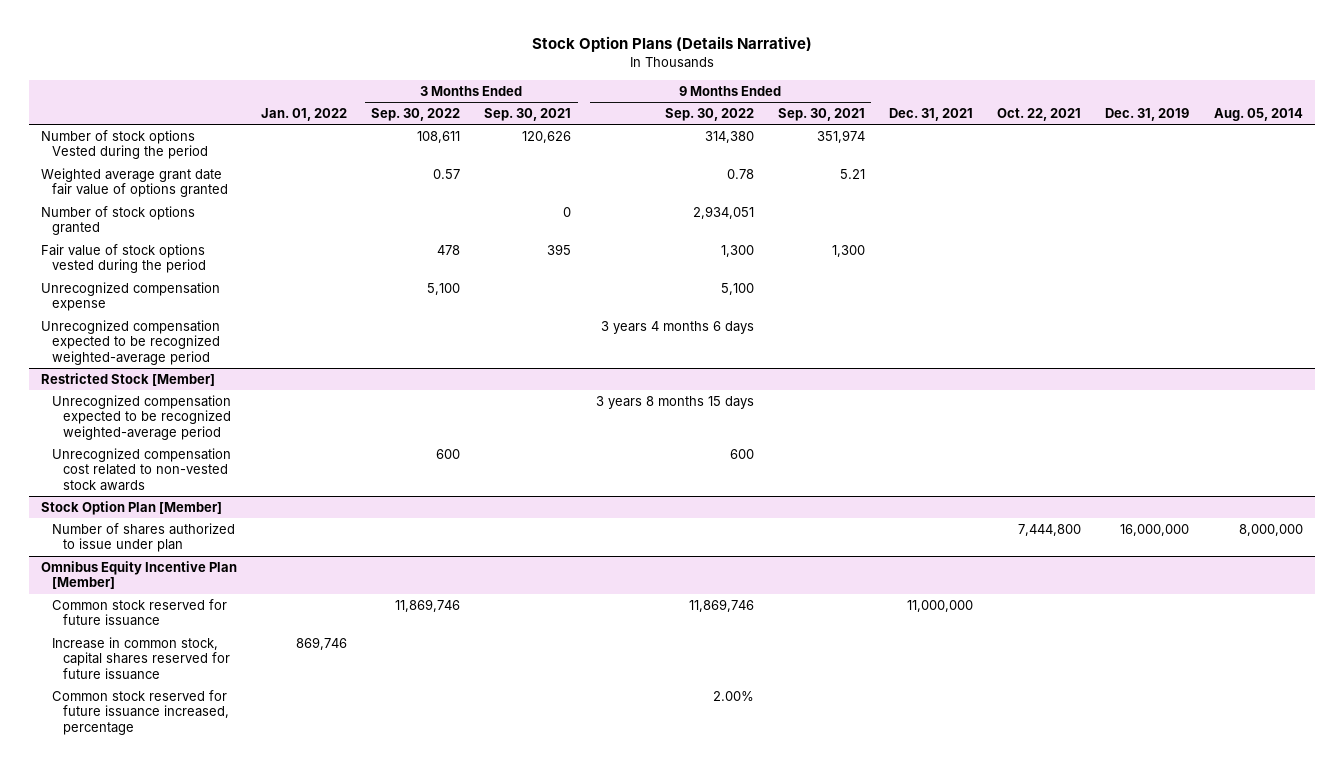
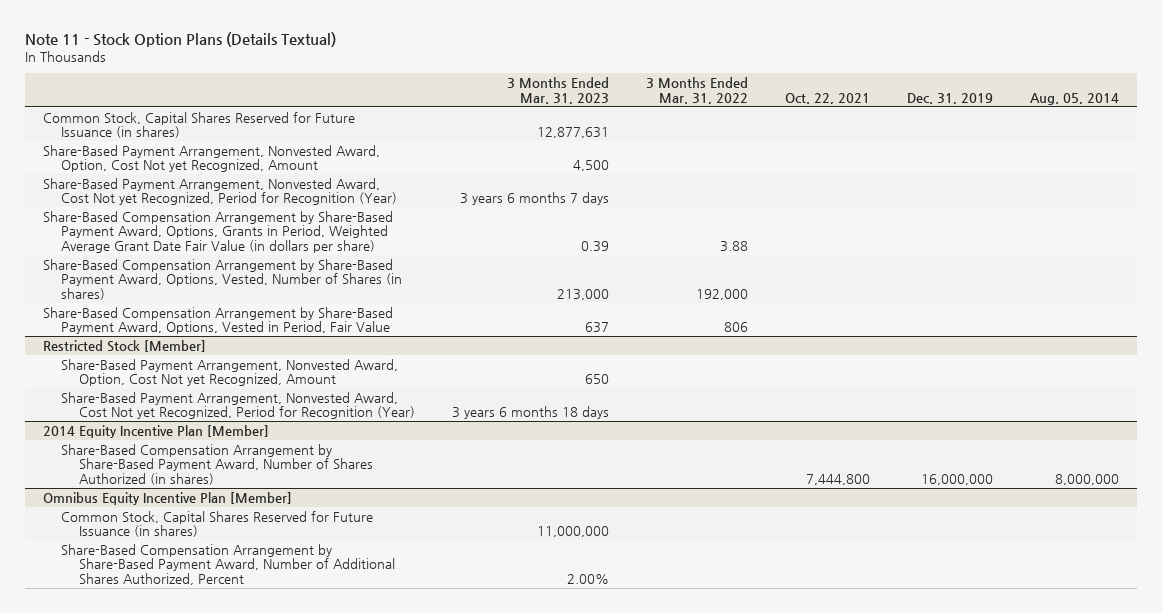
- Stock Option Plans (Details Narrative)
+ Note 11 - Stock Option Plans (Details Textual)
- | Jan. 01, 2022 | 3 Months Ended Sep. 30, 2022 | 3 Months Ended Sep. 30, 2021 | 9 Months Ended Sep. 30, 2022 | 9 Months Ended Sep. 30, 2021 | Dec. 31, 2021 | Oct. 22, 2021 | Dec. 31, 2019 | Aug. 05, 2014
+ | 3 Months Ended Mar. 31, 2023 | 3 Months Ended Mar. 31, 2022 | Oct. 22, 2021 | Dec. 31, 2019 | Aug. 05, 2014
- Number of stock options Vested during the period | | 108,611 | 120,626 | 314,380 | 351,974 | | | |
- Weighted average grant date fair value of options granted | | 0.57 | | 0.78 | 5.21 | | | |
- Number of stock options granted | | | 0 | 2,934,051 | | | | |
- Fair value of stock options vested during the period | | 478 | 395 | 1,300 | 1,300 | | | |
- Unrecognized compensation expense | | 5,100 | | 5,100 | | | | |
- Unrecognized compensation expected to be recognized weighted-average period | | | | 3 years 4 months 6 days | | | | |
+ Common Stock, Capital Shares Reserved for Future Issuance (in shares) | 12,877,631 | | | |
+ Share-Based Payment Arrangement, Nonvested Award, Option, Cost Not yet Recognized, Amount | 4,500 | | | |
+ Share-Based Payment Arrangement, Nonvested Award, Cost Not yet Recognized, Period for Recognition (Year) | 3 years 6 months 7 days | | | |
+ Share-Based Compensation Arrangement by Share-Based Payment Award, Options, Grants in Period, Weighted Average Grant Date Fair Value (in dollars per share) | 0.39 | 3.88 | | |
+ Share-Based Compensation Arrangement by Share-Based Payment Award, Options, Vested, Number of Shares (in shares) | 213,000 | 192,000 | | |
+ Share-Based Compensation Arrangement by Share-Based Payment Award, Options, Vested in Period, Fair Value | 637 | 806 | | |
@ Restricted Stock [Member]
- Unrecognized compensation expected to be recognized weighted-average period | | | | 3 years 8 months 15 days | | | | |
- Unrecognized compensation cost related to non-vested stock awards | | 600 | | 600 | | | | |
- Stock Option Plan [Member]
- Number of shares authorized to issue under plan | | | | | | | 7,444,800 | 16,000,000 | 8,000,000
@ Restricted Stock [Member]
+ Share-Based Payment Arrangement, Nonvested Award, Option, Cost Not yet Recognized, Amount | 650 | | | |
+ Share-Based Payment Arrangement, Nonvested Award, Cost Not yet Recognized, Period for Recognition (Year) | 3 years 6 months 18 days | | | |
+ 2014 Equity Incentive Plan [Member]
+ Share-Based Compensation Arrangement by Share-Based Payment Award, Number of Shares Authorized (in shares) | | | 7,444,800 | 16,000,000 | 8,000,000
@ Omnibus Equity Incentive Plan [Member]
- Common stock reserved for future issuance | | 11,869,746 | | 11,869,746 | | 11,000,000 | | |
- Increase in common stock, capital shares reserved for future issuance | 869,746 | | | | | | | |
- Common stock reserved for future issuance increased, percentage | | | | 2.00% | | | | |
+ Common Stock, Capital Shares Reserved for Future Issuance (in shares) | 11,000,000 | | | |
+ Share-Based Compensation Arrangement by Share-Based Payment Award, Number of Additional Shares Authorized, Percent | 2.00% | | | |

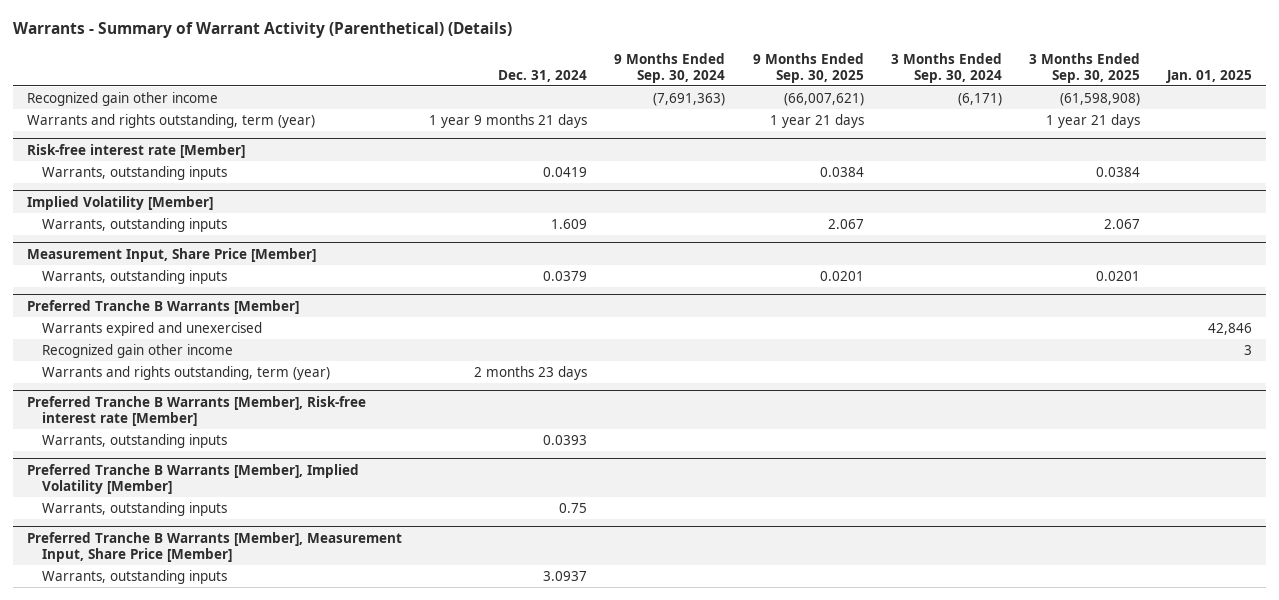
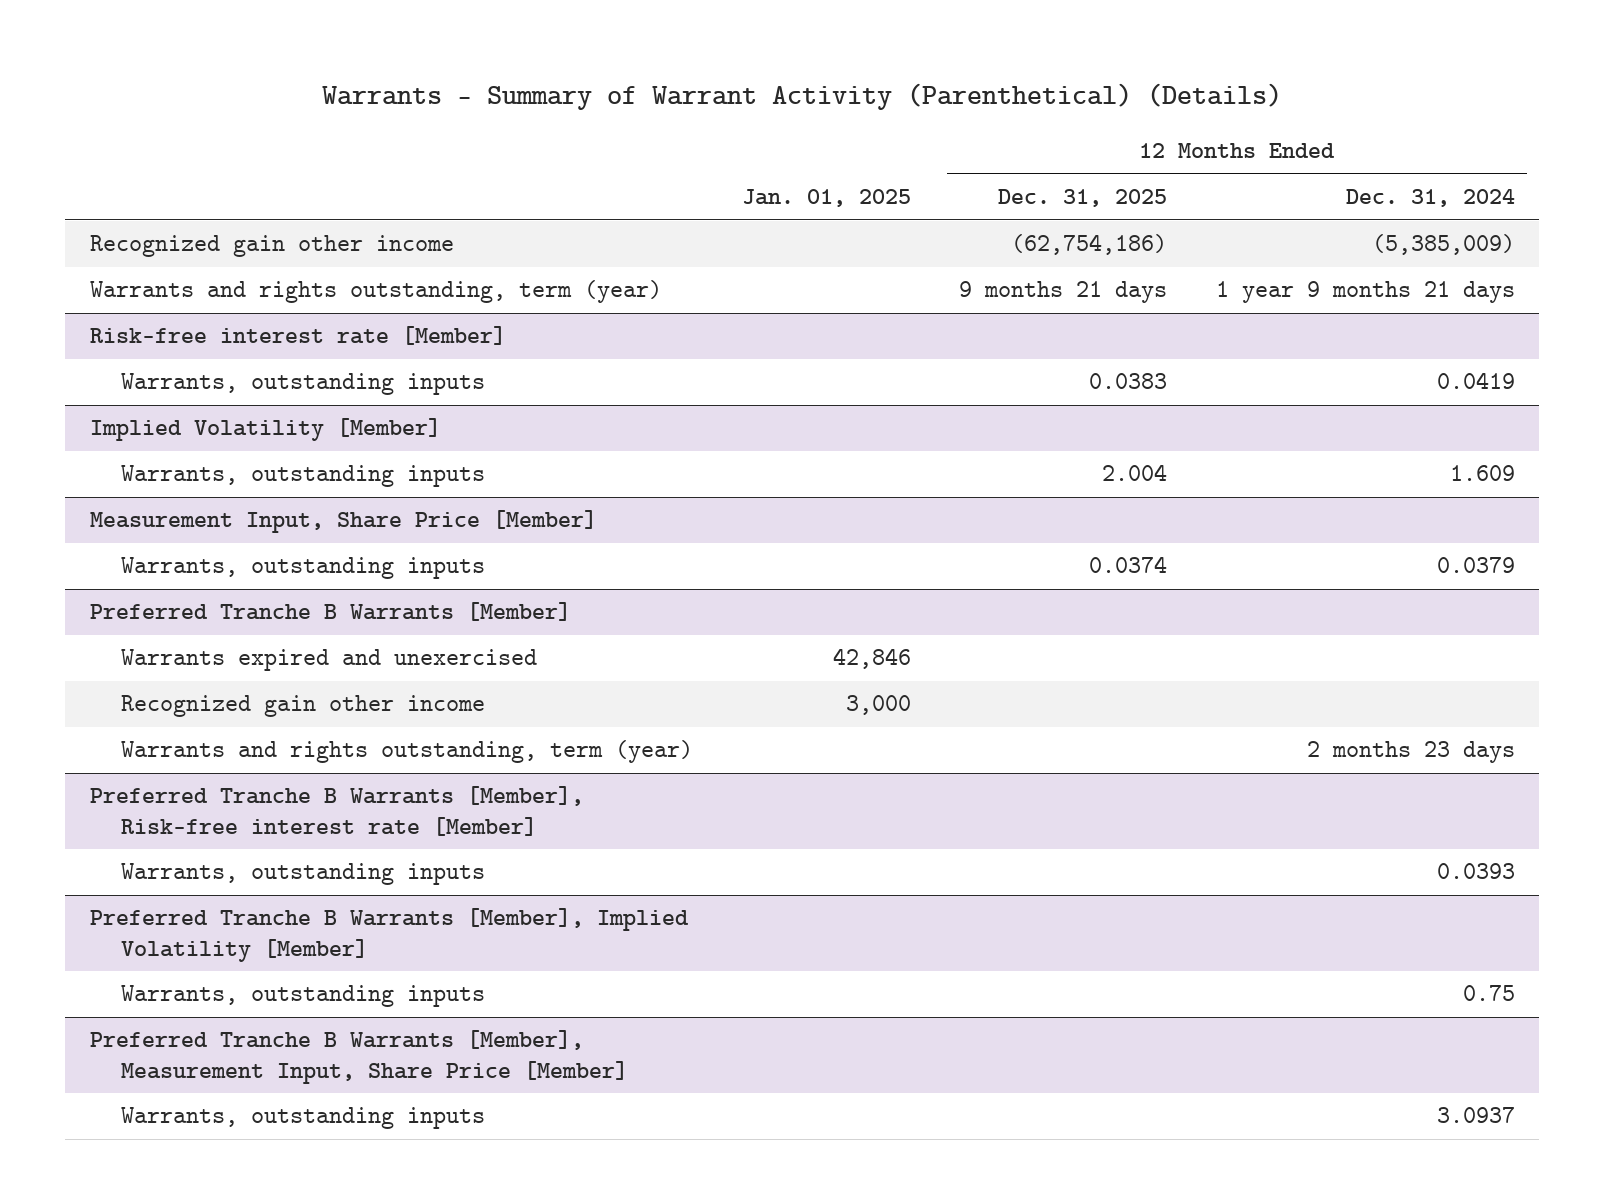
- | Dec. 31, 2024 | 9 Months Ended Sep. 30, 2024 | 9 Months Ended Sep. 30, 2025 | 3 Months Ended Sep. 30, 2024 | 3 Months Ended Sep. 30, 2025 | Jan. 01, 2025
+ | Jan. 01, 2025 | 12 Months Ended Dec. 31, 2025 | 12 Months Ended Dec. 31, 2024
@ Preferred Tranche B Warrants [Member]
- Recognized gain other income | | | | | | 3
+ Recognized gain other income | 3,000 | |

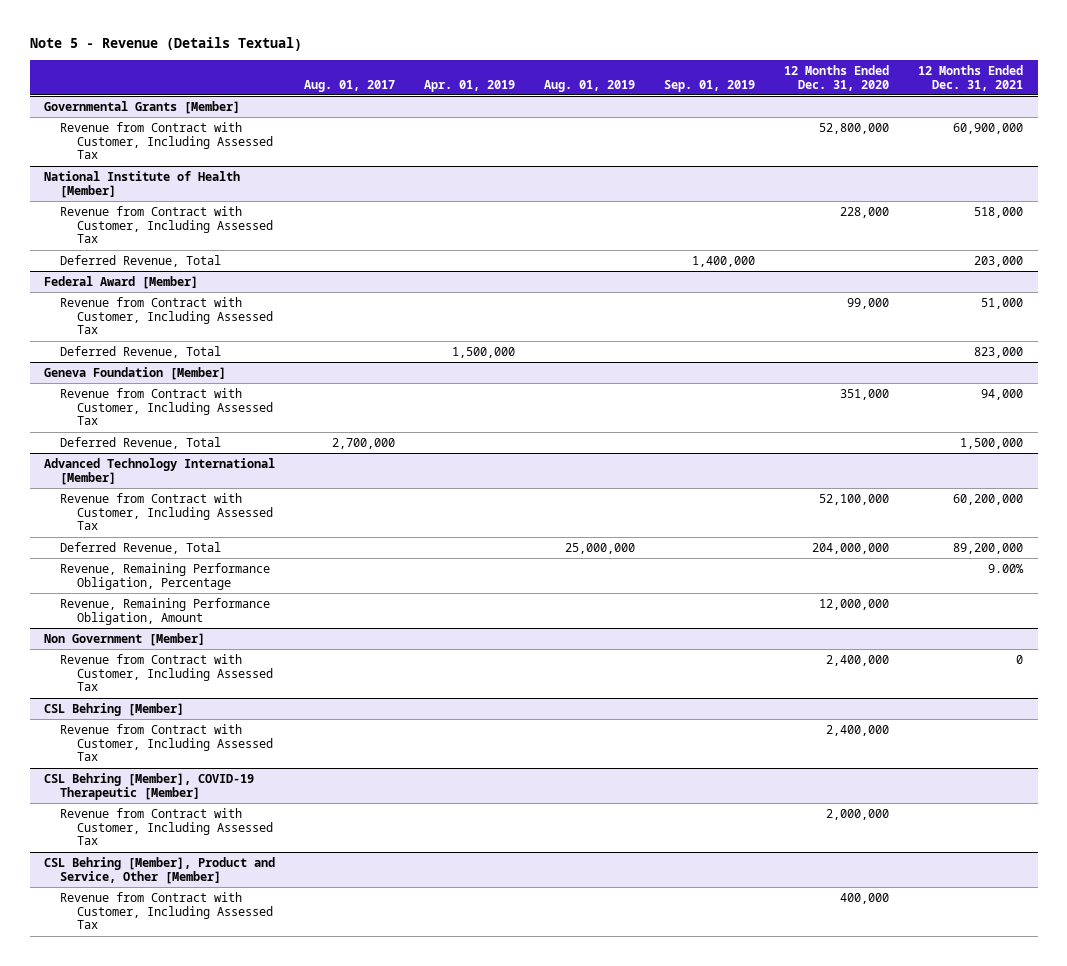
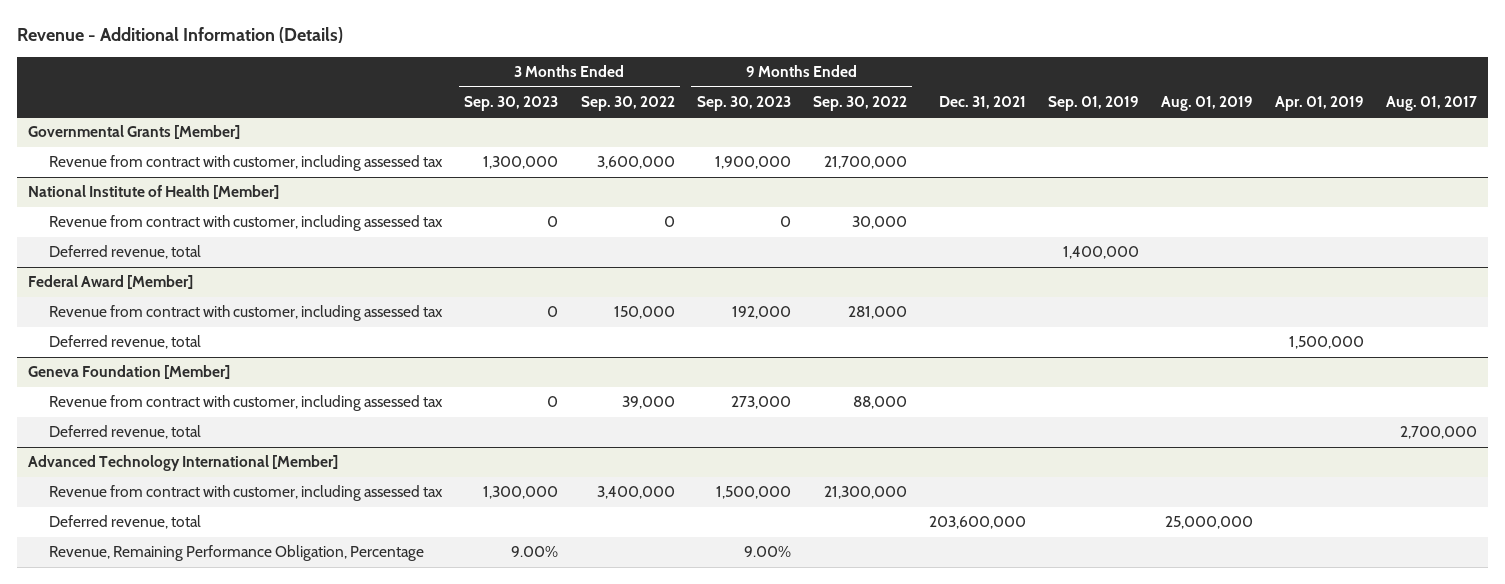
- Note 5 - Revenue (Details Textual)
+ Revenue - Additional Information (Details)
- | Aug. 01, 2017 | Apr. 01, 2019 | Aug. 01, 2019 | Sep. 01, 2019 | 12 Months Ended Dec. 31, 2020 | 12 Months Ended Dec. 31, 2021
+ | 3 Months Ended Sep. 30, 2023 | 3 Months Ended Sep. 30, 2022 | 9 Months Ended Sep. 30, 2023 | 9 Months Ended Sep. 30, 2022 | Dec. 31, 2021 | Sep. 01, 2019 | Aug. 01, 2019 | Apr. 01, 2019 | Aug. 01, 2017
@ Governmental Grants [Member]
- Revenue from Contract with Customer, Including Assessed Tax | | | | | 52,800,000 | 60,900,000
+ Revenue from contract with customer, including assessed tax | 1,300,000 | 3,600,000 | 1,900,000 | 21,700,000 | | | | |
@ National Institute of Health [Member]
- Revenue from Contract with Customer, Including Assessed Tax | | | | | 228,000 | 518,000
- Deferred Revenue, Total | | | | 1,400,000 | | 203,000
+ Revenue from contract with customer, including assessed tax | 0 | 0 | 0 | 30,000 | | | | |
+ Deferred revenue, total | | | | | | 1,400,000 | | |
@ Federal Award [Member]
- Revenue from Contract with Customer, Including Assessed Tax | | | | | 99,000 | 51,000
- Deferred Revenue, Total | | 1,500,000 | | | | 823,000
+ Revenue from contract with customer, including assessed tax | 0 | 150,000 | 192,000 | 281,000 | | | | |
+ Deferred revenue, total | | | | | | | | 1,500,000 |
@ Geneva Foundation [Member]
- Revenue from Contract with Customer, Including Assessed Tax | | | | | 351,000 | 94,000
- Deferred Revenue, Total | 2,700,000 | | | | | 1,500,000
+ Revenue from contract with customer, including assessed tax | 0 | 39,000 | 273,000 | 88,000 | | | | |
+ Deferred revenue, total | | | | | | | | | 2,700,000
@ Advanced Technology International [Member]
- Revenue from Contract with Customer, Including Assessed Tax | | | | | 52,100,000 | 60,200,000
- Deferred Revenue, Total | | | 25,000,000 | | 204,000,000 | 89,200,000
+ Revenue from contract with customer, including assessed tax | 1,300,000 | 3,400,000 | 1,500,000 | 21,300,000 | | | | |
+ Deferred revenue, total | | | | | 203,600,000 | | 25,000,000 | |
- Revenue, Remaining Performance Obligation, Amount | | | | | 12,000,000 |
- Non Government [Member]
- Revenue from Contract with Customer, Including Assessed Tax | | | | | 2,400,000 | 0
- CSL Behring [Member]
- Revenue from Contract with Customer, Including Assessed Tax | | | | | 2,400,000 |
- CSL Behring [Member], COVID-19 Therapeutic [Member]
- Revenue from Contract with Customer, Including Assessed Tax | | | | | 2,000,000 |
- CSL Behring [Member], Product and Service, Other [Member]
- Revenue from Contract with Customer, Including Assessed Tax | | | | | 400,000 |

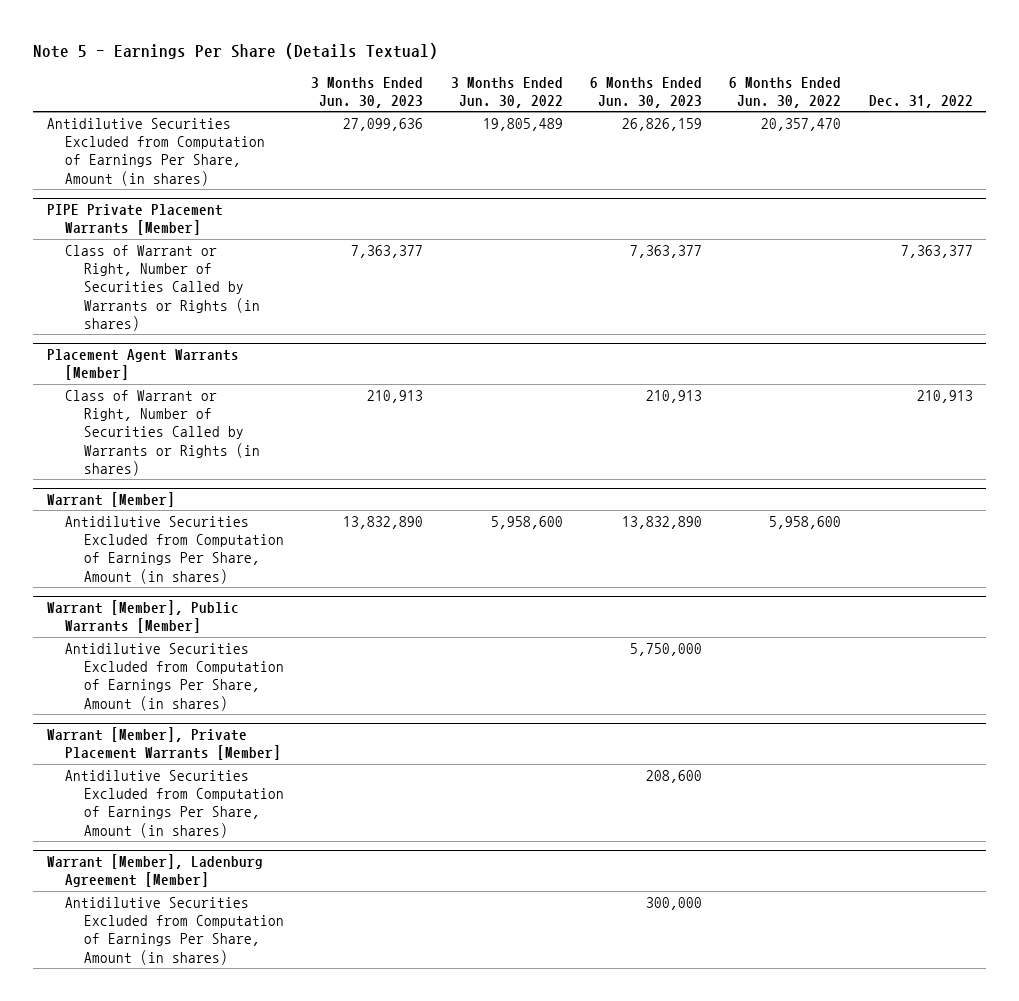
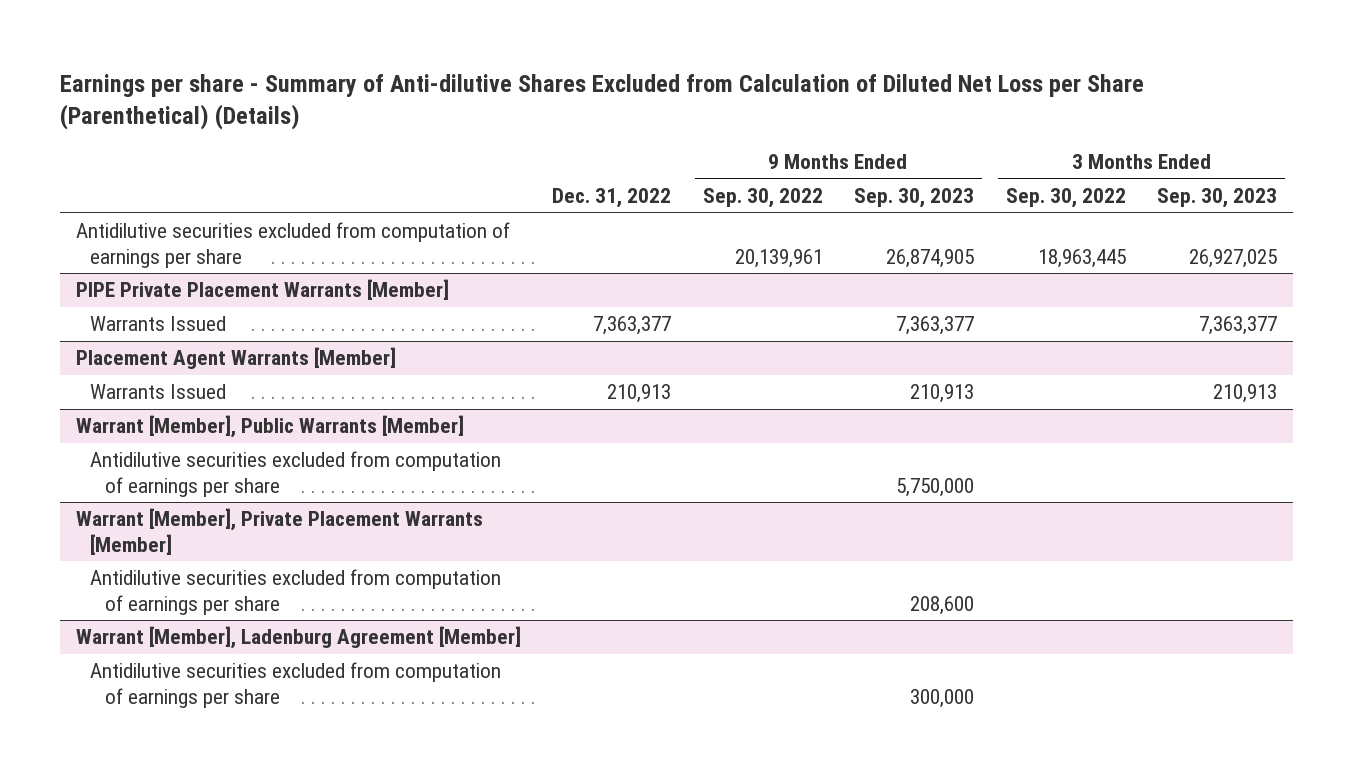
- Note 5 - Earnings Per Share (Details Textual)
+ Earnings per share - Summary of Anti-dilutive Shares Excluded from Calculation of Diluted Net Loss per Share (Parenthetical) (Details)
- | 3 Months Ended Jun. 30, 2023 | 3 Months Ended Jun. 30, 2022 | 6 Months Ended Jun. 30, 2023 | 6 Months Ended Jun. 30, 2022 | Dec. 31, 2022
+ | Dec. 31, 2022 | 9 Months Ended Sep. 30, 2022 | 9 Months Ended Sep. 30, 2023 | 3 Months Ended Sep. 30, 2022 | 3 Months Ended Sep. 30, 2023
- Antidilutive Securities Excluded from Computation of Earnings Per Share, Amount (in shares) | 27,099,636 | 19,805,489 | 26,826,159 | 20,357,470 |
+ Antidilutive securities excluded from computation of earnings per share | | 20,139,961 | 26,874,905 | 18,963,445 | 26,927,025
@ PIPE Private Placement Warrants [Member]
- Class of Warrant or Right, Number of Securities Called by Warrants or Rights (in shares) | 7,363,377 | | 7,363,377 | | 7,363,377
+ Warrants Issued | 7,363,377 | | 7,363,377 | | 7,363,377
@ Placement Agent Warrants [Member]
- Class of Warrant or Right, Number of Securities Called by Warrants or Rights (in shares) | 210,913 | | 210,913 | | 210,913
- Warrant [Member]
- Antidilutive Securities Excluded from Computation of Earnings Per Share, Amount (in shares) | 13,832,890 | 5,958,600 | 13,832,890 | 5,958,600 |
@ Placement Agent Warrants [Member]
+ Warrants Issued | 210,913 | | 210,913 | | 210,913
@ Warrant [Member], Public Warrants [Member]
- Antidilutive Securities Excluded from Computation of Earnings Per Share, Amount (in shares) | | | 5,750,000 | |
+ Antidilutive securities excluded from computation of earnings per share | | | 5,750,000 | |
@ Warrant [Member], Private Placement Warrants [Member]
- Antidilutive Securities Excluded from Computation of Earnings Per Share, Amount (in shares) | | | 208,600 | |
+ Antidilutive securities excluded from computation of earnings per share | | | 208,600 | |
@ Warrant [Member], Ladenburg Agreement [Member]
- Antidilutive Securities Excluded from Computation of Earnings Per Share, Amount (in shares) | | | 300,000 | |
+ Antidilutive securities excluded from computation of earnings per share | | | 300,000 | |

